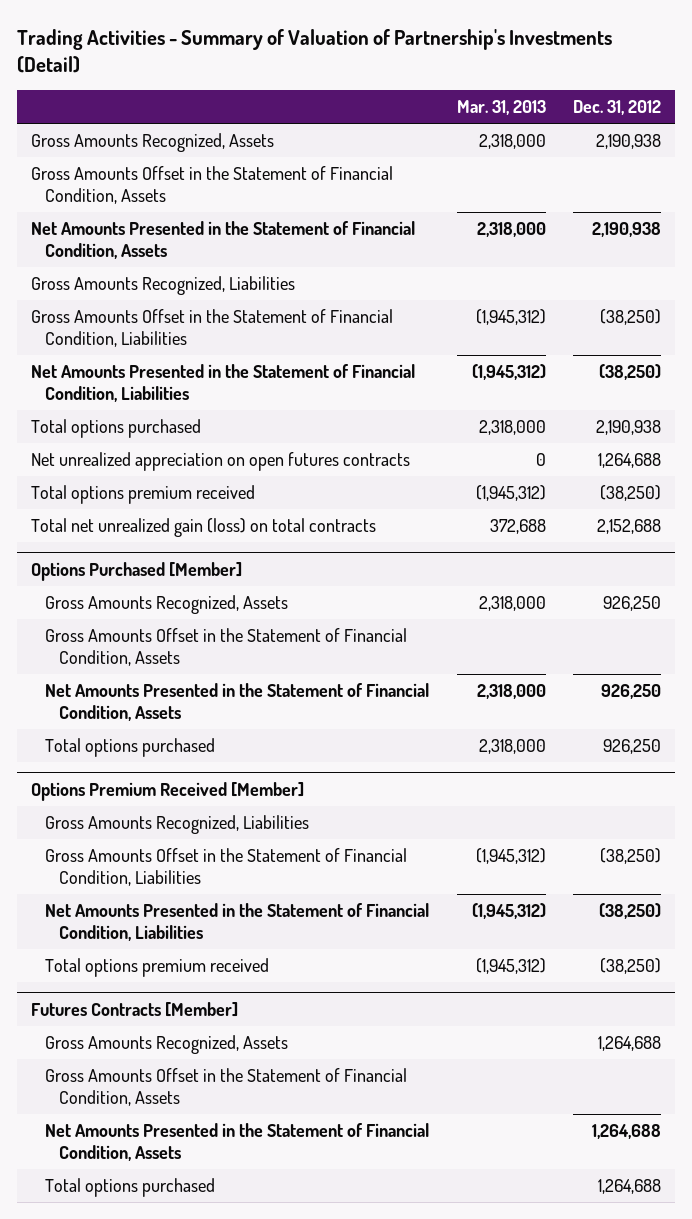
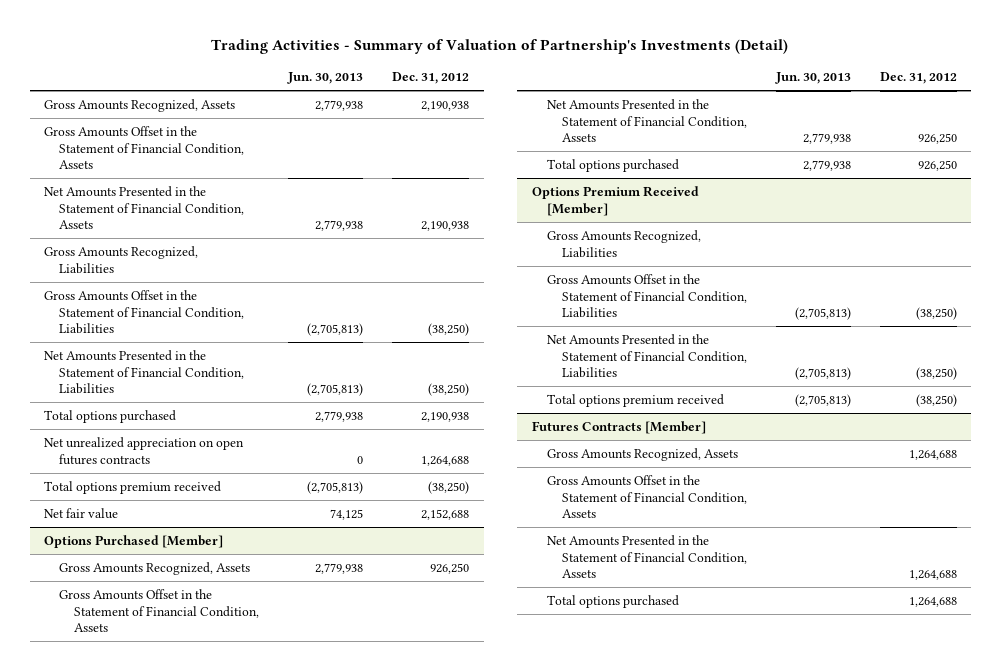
- | Mar. 31, 2013 | Dec. 31, 2012
+ | Jun. 30, 2013 | Dec. 31, 2012
- Total net unrealized gain (loss) on total contracts | 372,688 | 2,152,688
+ Net fair value | 74,125 | 2,152,688

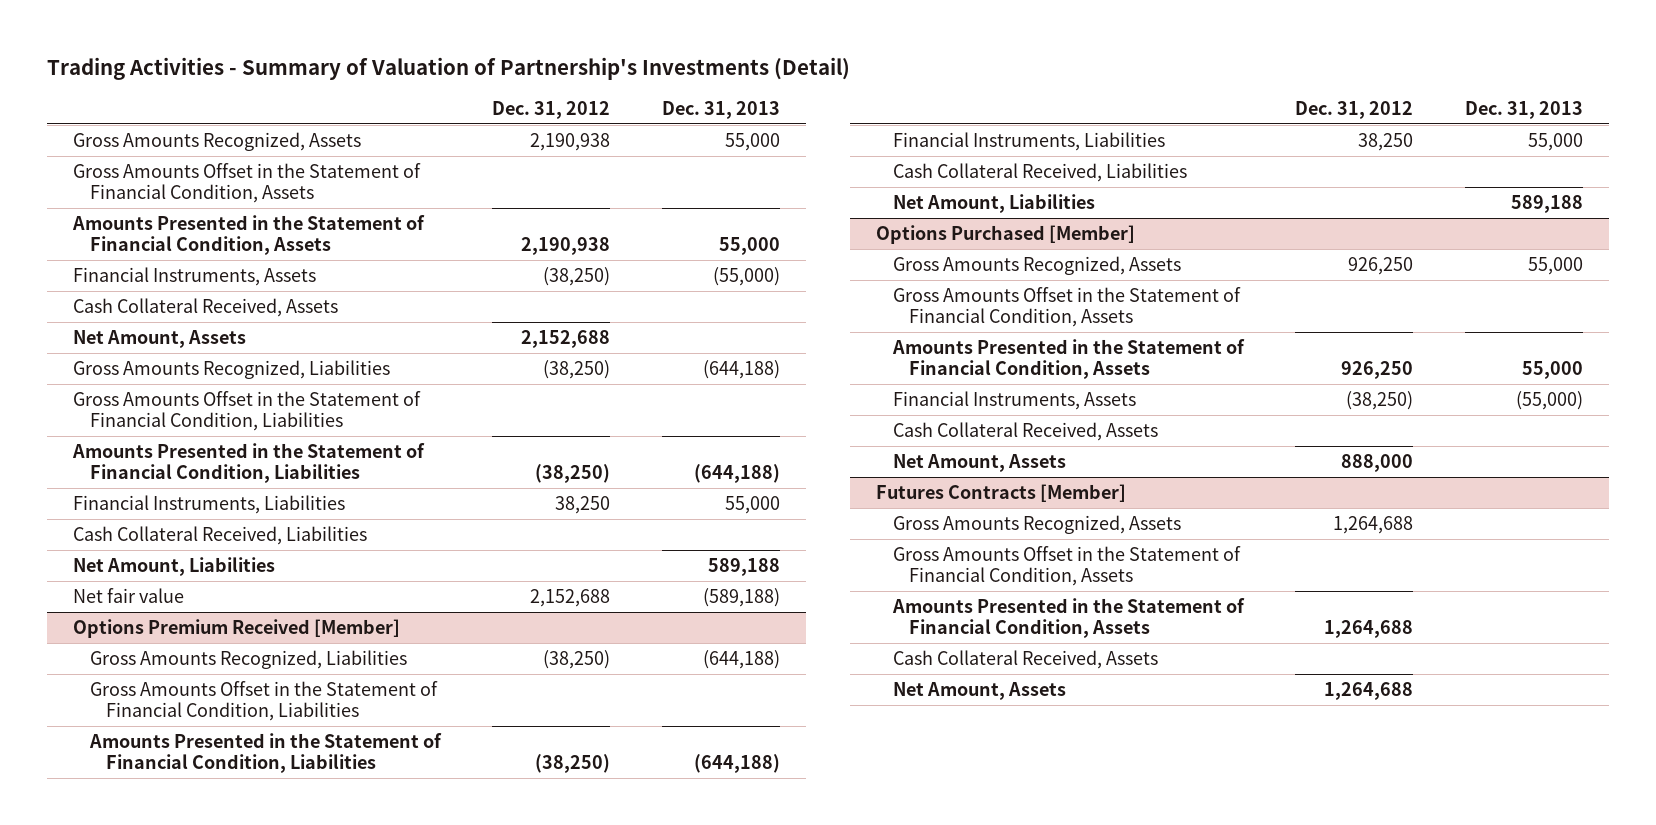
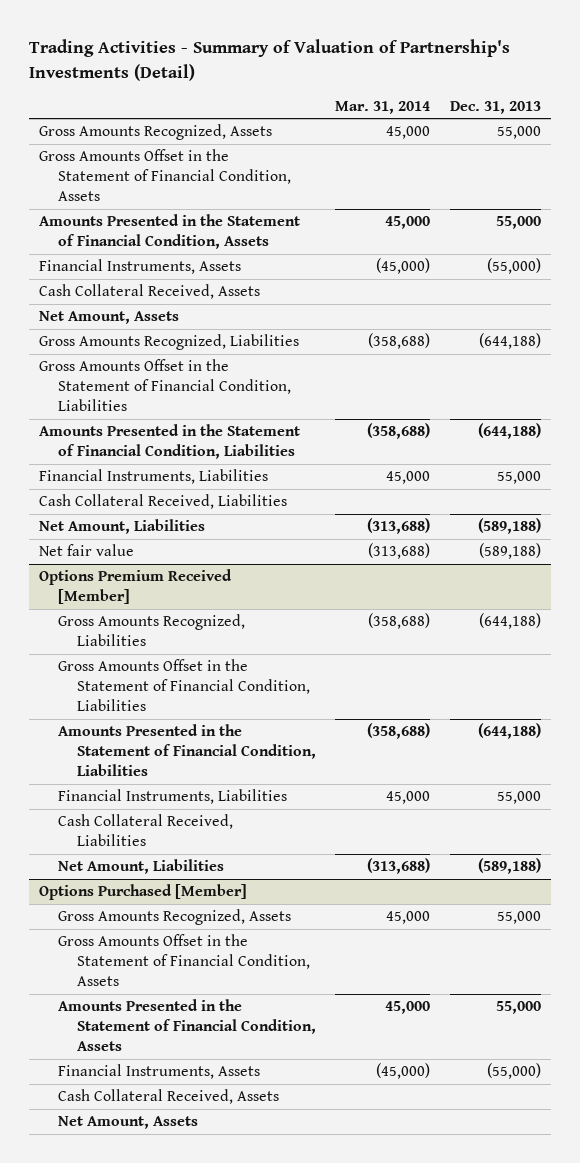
- | Dec. 31, 2012 | Dec. 31, 2013
+ | Mar. 31, 2014 | Dec. 31, 2013
- Net Amount, Liabilities | | 589,188
+ Net Amount, Liabilities | (313,688) | (589,188)
@ Options Premium Received [Member]
- Net Amount, Liabilities | | 589,188
+ Net Amount, Liabilities | (313,688) | (589,188)
- Futures Contracts [Member]
- Gross Amounts Recognized, Assets | 1,264,688 |
- Gross Amounts Offset in the Statement of Financial Condition, Assets
- Amounts Presented in the Statement of Financial Condition, Assets | 1,264,688 |
- Cash Collateral Received, Assets
- Net Amount, Assets | 1,264,688 |

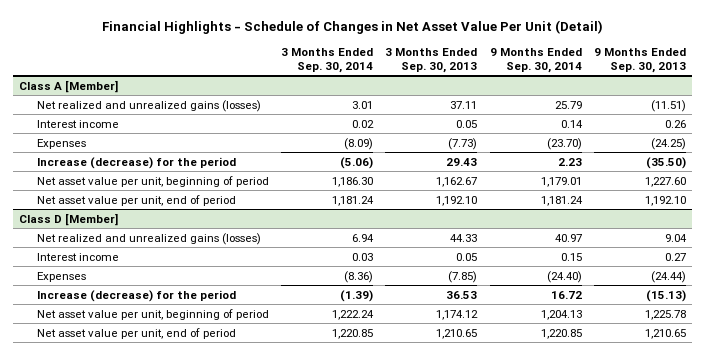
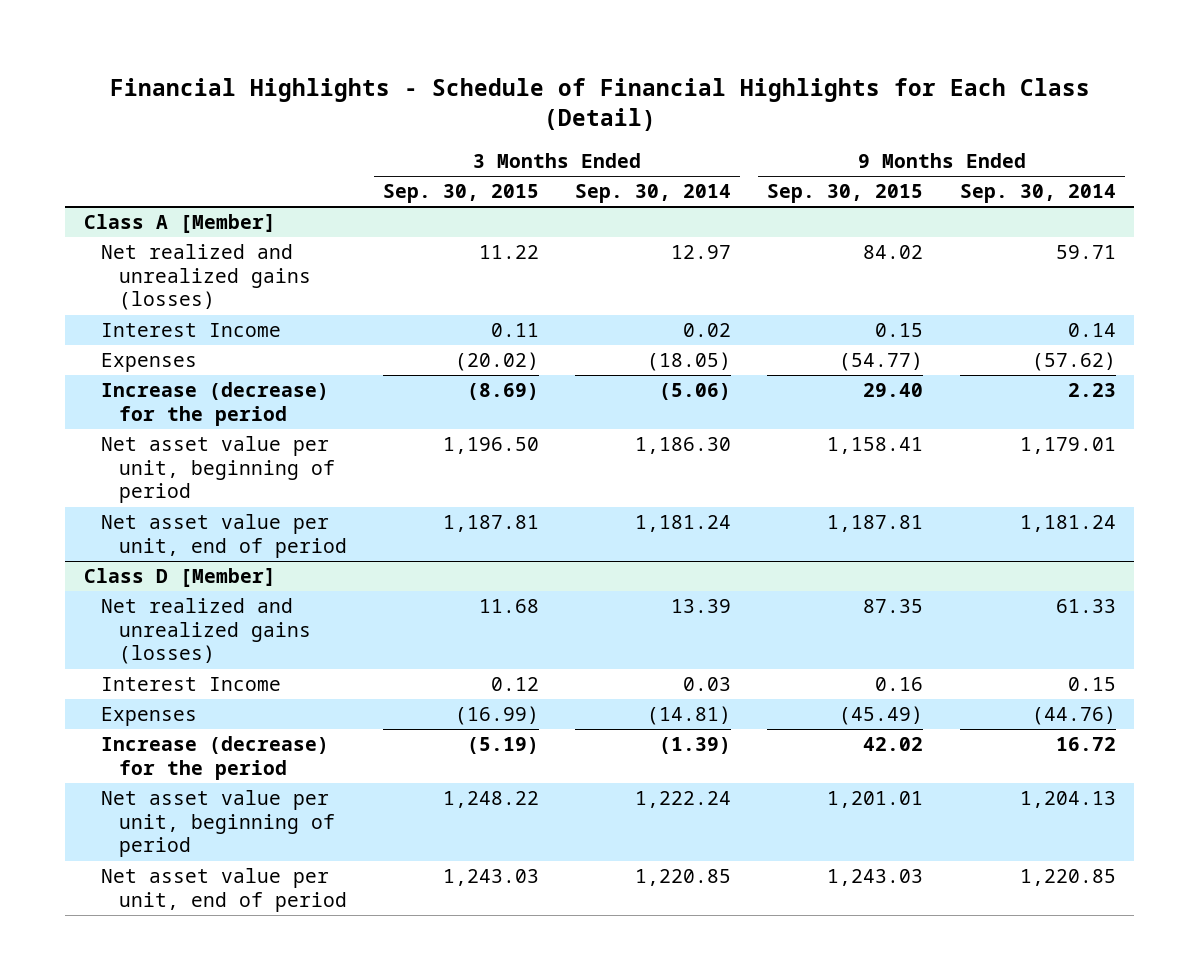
- Financial Highlights - Schedule of Changes in Net Asset Value Per Unit (Detail)
+ Financial Highlights - Schedule of Financial Highlights for Each Class (Detail)
- | 3 Months Ended Sep. 30, 2014 | 3 Months Ended Sep. 30, 2013 | 9 Months Ended Sep. 30, 2014 | 9 Months Ended Sep. 30, 2013
+ | 3 Months Ended Sep. 30, 2015 | 3 Months Ended Sep. 30, 2014 | 9 Months Ended Sep. 30, 2015 | 9 Months Ended Sep. 30, 2014
@ Class A [Member]
- Net realized and unrealized gains (losses) | 3.01 | 37.11 | 25.79 | (11.51)
- Interest income | 0.02 | 0.05 | 0.14 | 0.26
- Expenses | (8.09) | (7.73) | (23.70) | (24.25)
+ Net realized and unrealized gains (losses) | 11.22 | 12.97 | 84.02 | 59.71
+ Interest Income | 0.11 | 0.02 | 0.15 | 0.14
+ Expenses | (20.02) | (18.05) | (54.77) | (57.62)
@ Class D [Member]
- Net realized and unrealized gains (losses) | 6.94 | 44.33 | 40.97 | 9.04
- Interest income | 0.03 | 0.05 | 0.15 | 0.27
- Expenses | (8.36) | (7.85) | (24.40) | (24.44)
+ Net realized and unrealized gains (losses) | 11.68 | 13.39 | 87.35 | 61.33
+ Interest Income | 0.12 | 0.03 | 0.16 | 0.15
+ Expenses | (16.99) | (14.81) | (45.49) | (44.76)

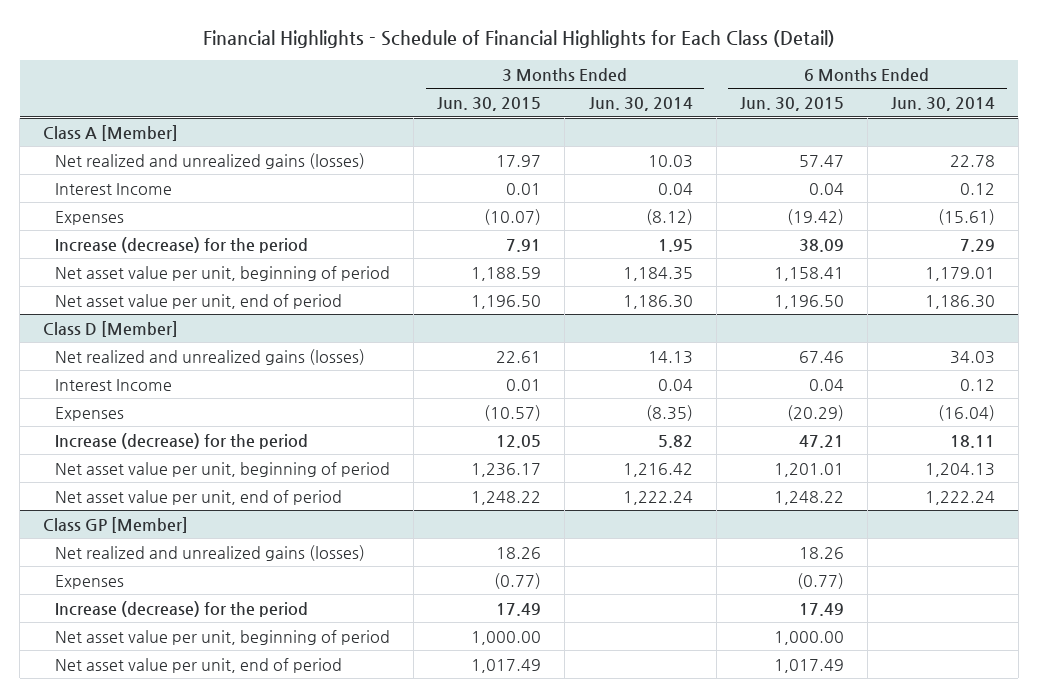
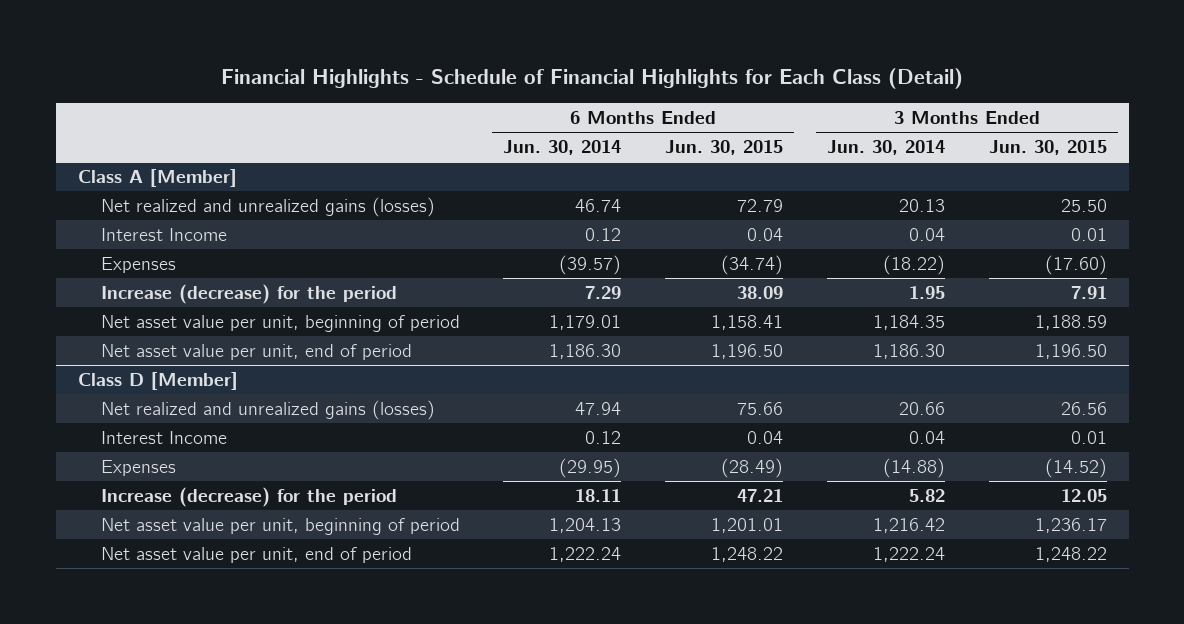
- | 3 Months Ended Jun. 30, 2015 | 3 Months Ended Jun. 30, 2014 | 6 Months Ended Jun. 30, 2015 | 6 Months Ended Jun. 30, 2014
+ | 6 Months Ended Jun. 30, 2014 | 6 Months Ended Jun. 30, 2015 | 3 Months Ended Jun. 30, 2014 | 3 Months Ended Jun. 30, 2015
@ Class A [Member]
- Net realized and unrealized gains (losses) | 17.97 | 10.03 | 57.47 | 22.78
+ Net realized and unrealized gains (losses) | 46.74 | 72.79 | 20.13 | 25.50
- Expenses | (10.07) | (8.12) | (19.42) | (15.61)
+ Expenses | (39.57) | (34.74) | (18.22) | (17.60)
@ Class D [Member]
- Net realized and unrealized gains (losses) | 22.61 | 14.13 | 67.46 | 34.03
+ Net realized and unrealized gains (losses) | 47.94 | 75.66 | 20.66 | 26.56
- Expenses | (10.57) | (8.35) | (20.29) | (16.04)
+ Expenses | (29.95) | (28.49) | (14.88) | (14.52)
- Class GP [Member]
- Net realized and unrealized gains (losses) | 18.26 | | 18.26 |
- Expenses | (0.77) | | (0.77) |
- Increase (decrease) for the period | 17.49 | | 17.49 |
- Net asset value per unit, beginning of period | 1,000.00 | | 1,000.00 |
- Net asset value per unit, end of period | 1,017.49 | | 1,017.49 |

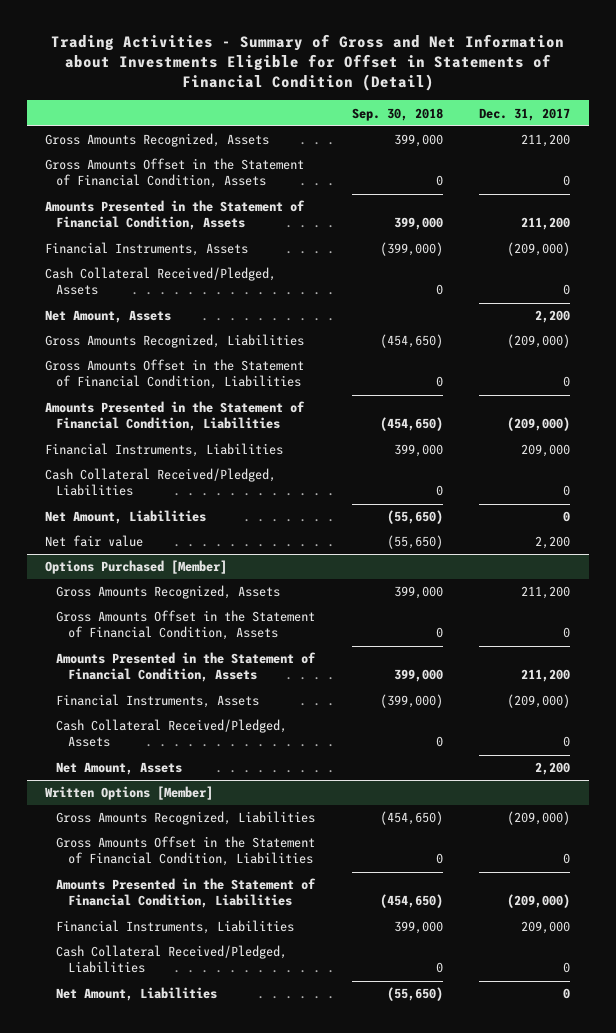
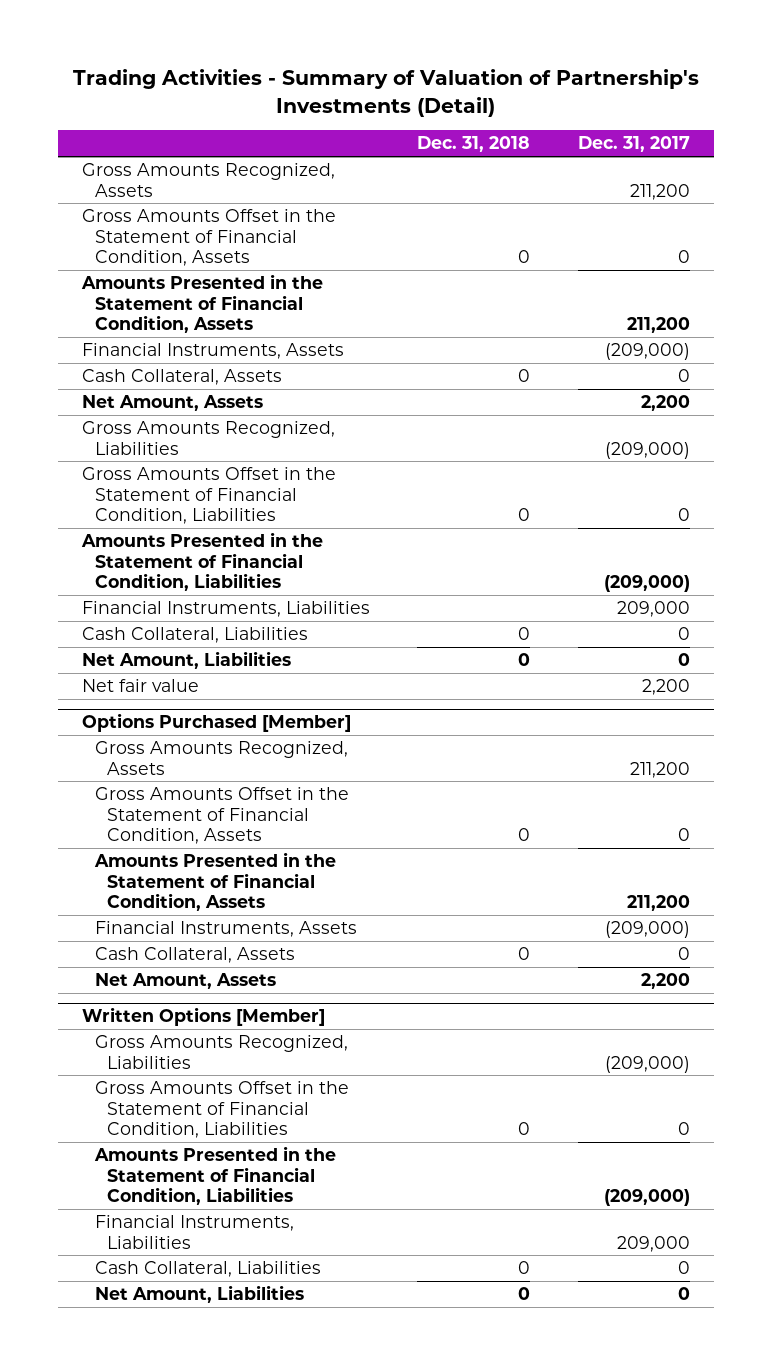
- Trading Activities - Summary of Gross and Net Information about Investments Eligible for Offset in Statements of Financial Condition (Detail)
+ Trading Activities - Summary of Valuation of Partnership's Investments (Detail)
- | Sep. 30, 2018 | Dec. 31, 2017
+ | Dec. 31, 2018 | Dec. 31, 2017
- Cash Collateral Received/Pledged, Assets | 0 | 0
+ Cash Collateral, Assets | 0 | 0
- Cash Collateral Received/Pledged, Liabilities | 0 | 0
+ Cash Collateral, Liabilities | 0 | 0
@ Options Purchased [Member]
- Cash Collateral Received/Pledged, Assets | 0 | 0
+ Cash Collateral, Assets | 0 | 0
@ Written Options [Member]
- Cash Collateral Received/Pledged, Liabilities | 0 | 0
+ Cash Collateral, Liabilities | 0 | 0

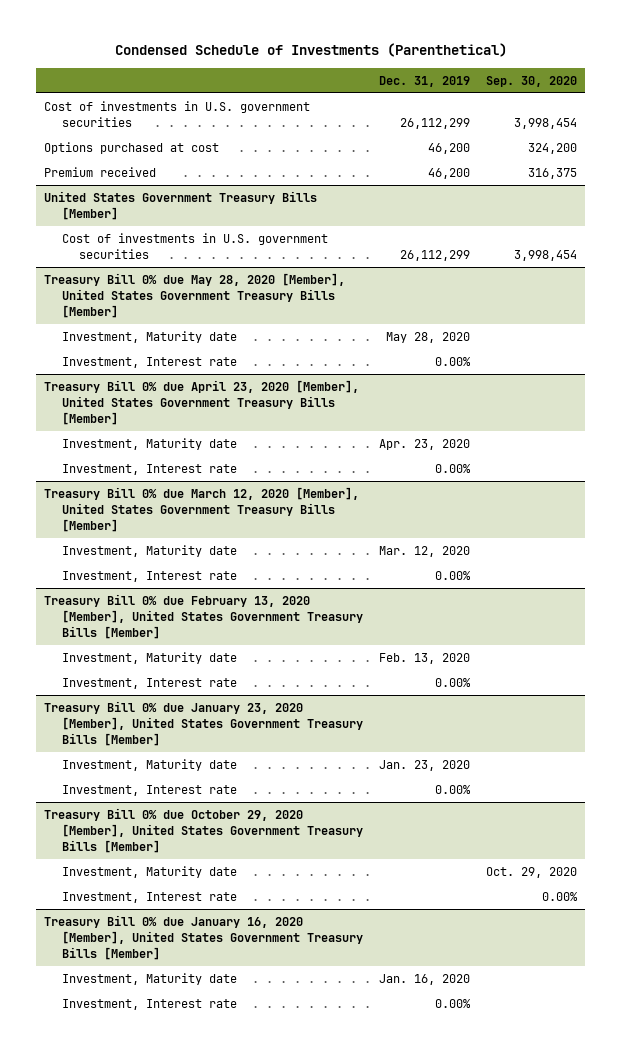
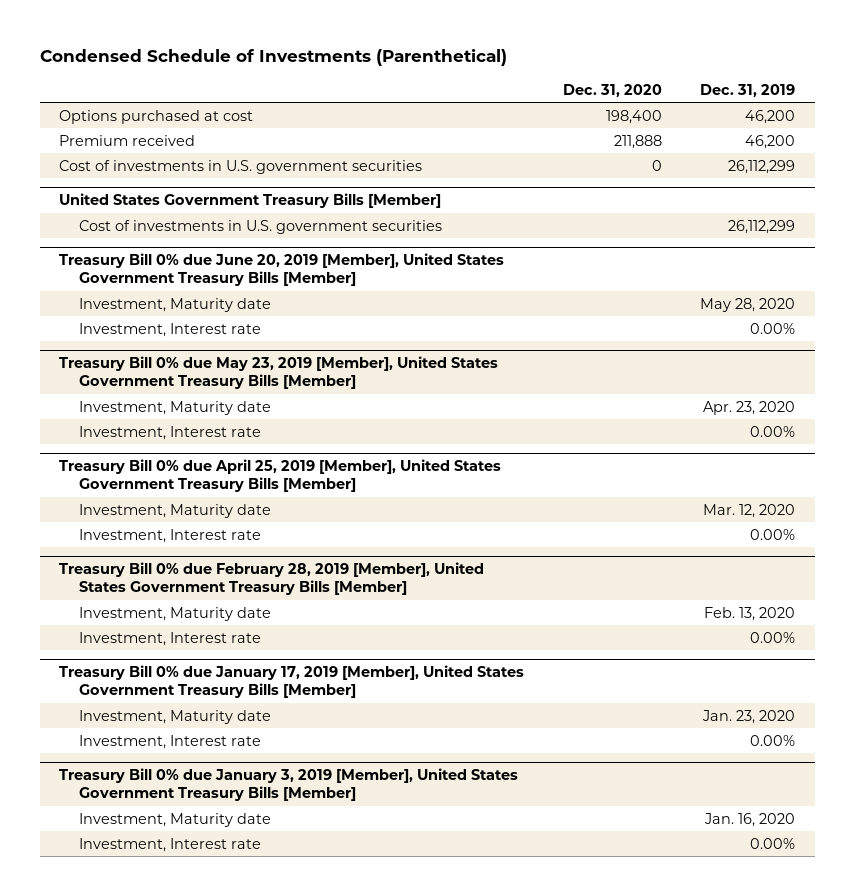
- | Dec. 31, 2019 | Sep. 30, 2020
+ | Dec. 31, 2020 | Dec. 31, 2019
moved down: Cost of investments in U.S. government securities | 0 | 26,112,299
- Treasury Bill 0% due May 28, 2020 [Member], United States Government Treasury Bills [Member]
+ Treasury Bill 0% due June 20, 2019 [Member], United States Government Treasury Bills [Member]
- Treasury Bill 0% due April 23, 2020 [Member], United States Government Treasury Bills [Member]
+ Treasury Bill 0% due May 23, 2019 [Member], United States Government Treasury Bills [Member]
- Treasury Bill 0% due March 12, 2020 [Member], United States Government Treasury Bills [Member]
+ Treasury Bill 0% due April 25, 2019 [Member], United States Government Treasury Bills [Member]
- Treasury Bill 0% due February 13, 2020 [Member], United States Government Treasury Bills [Member]
+ Treasury Bill 0% due February 28, 2019 [Member], United States Government Treasury Bills [Member]
- Treasury Bill 0% due January 23, 2020 [Member], United States Government Treasury Bills [Member]
+ Treasury Bill 0% due January 17, 2019 [Member], United States Government Treasury Bills [Member]
- Treasury Bill 0% due October 29, 2020 [Member], United States Government Treasury Bills [Member]
- Investment, Maturity date | | Oct. 29, 2020
- Investment, Interest rate | | 0.00%
- Treasury Bill 0% due January 16, 2020 [Member], United States Government Treasury Bills [Member]
+ Treasury Bill 0% due January 3, 2019 [Member], United States Government Treasury Bills [Member]

